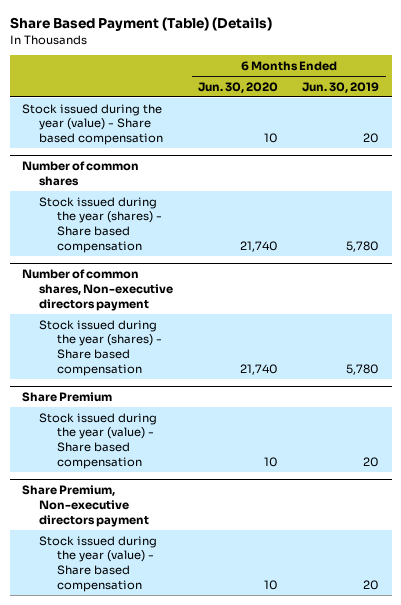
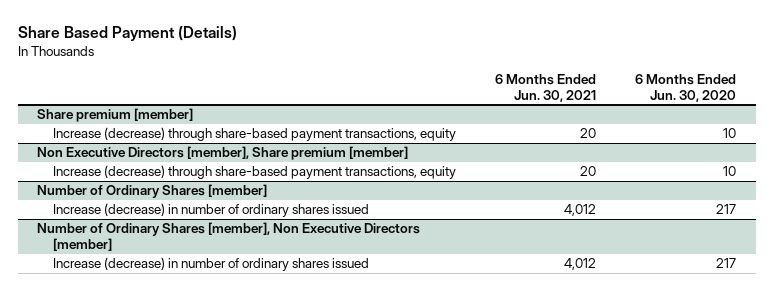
- Share Based Payment (Table) (Details)
+ Share Based Payment (Details)
- | 6 Months Ended Jun. 30, 2020 | 6 Months Ended Jun. 30, 2019
+ | 6 Months Ended Jun. 30, 2021 | 6 Months Ended Jun. 30, 2020
- Stock issued during the year (value) - Share based compensation | 10 | 20
- Number of common shares
- Stock issued during the year (shares) - Share based compensation | 21,740 | 5,780
- Number of common shares, Non-executive directors payment
- Stock issued during the year (shares) - Share based compensation | 21,740 | 5,780
- Share Premium
- Stock issued during the year (value) - Share based compensation | 10 | 20
- Share Premium, Non-executive directors payment
- Stock issued during the year (value) - Share based compensation | 10 | 20
+ Share premium [member]
+ Increase (decrease) through share-based payment transactions, equity | 20 | 10
+ Non Executive Directors [member], Share premium [member]
+ Increase (decrease) through share-based payment transactions, equity | 20 | 10
+ Number of Ordinary Shares [member]
+ Increase (decrease) in number of ordinary shares issued | 4,012 | 217
+ Number of Ordinary Shares [member], Non Executive Directors [member]
+ Increase (decrease) in number of ordinary shares issued | 4,012 | 217

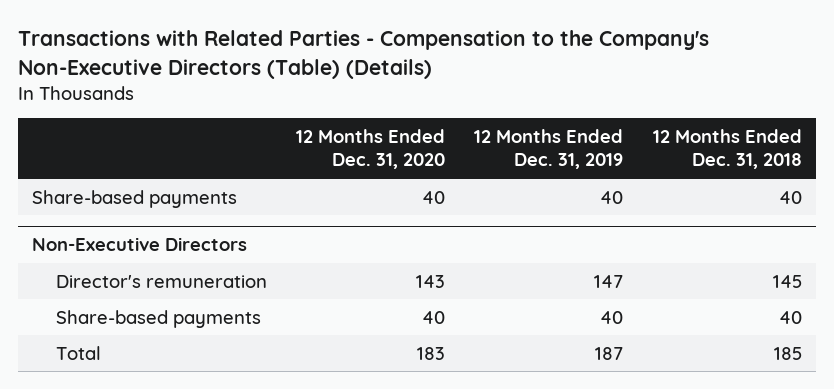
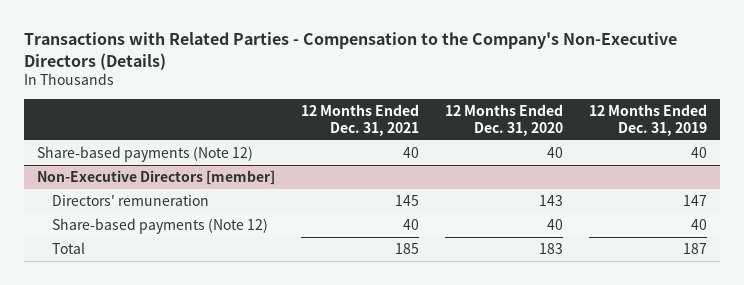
- Transactions with Related Parties - Compensation to the Company's Non-Executive Directors (Table) (Details)
+ Transactions with Related Parties - Compensation to the Company's Non-Executive Directors (Details)
- | 12 Months Ended Dec. 31, 2020 | 12 Months Ended Dec. 31, 2019 | 12 Months Ended Dec. 31, 2018
+ | 12 Months Ended Dec. 31, 2021 | 12 Months Ended Dec. 31, 2020 | 12 Months Ended Dec. 31, 2019
- Share-based payments | 40 | 40 | 40
- Non-Executive Directors
- Director's remuneration | 143 | 147 | 145
- Share-based payments | 40 | 40 | 40
+ Share-based payments (Note 12) | 40 | 40 | 40
+ Non-Executive Directors [member]
+ Directors' remuneration | 145 | 143 | 147
+ Share-based payments (Note 12) | 40 | 40 | 40

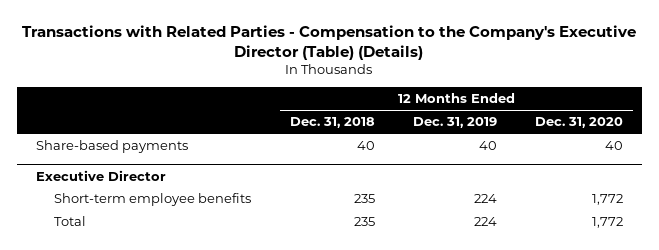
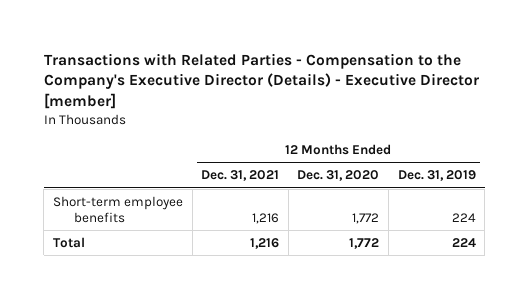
- Transactions with Related Parties - Compensation to the Company's Executive Director (Table) (Details)
+ Transactions with Related Parties - Compensation to the Company's Executive Director (Details) - Executive Director [member]
- | 12 Months Ended Dec. 31, 2018 | 12 Months Ended Dec. 31, 2019 | 12 Months Ended Dec. 31, 2020
+ | 12 Months Ended Dec. 31, 2021 | 12 Months Ended Dec. 31, 2020 | 12 Months Ended Dec. 31, 2019
- Share-based payments | 40 | 40 | 40
- Executive Director

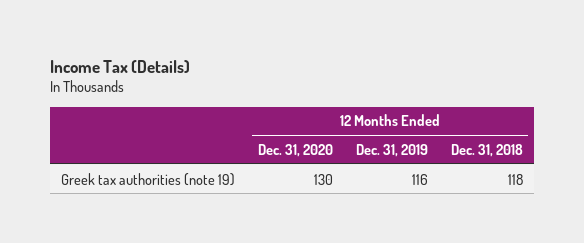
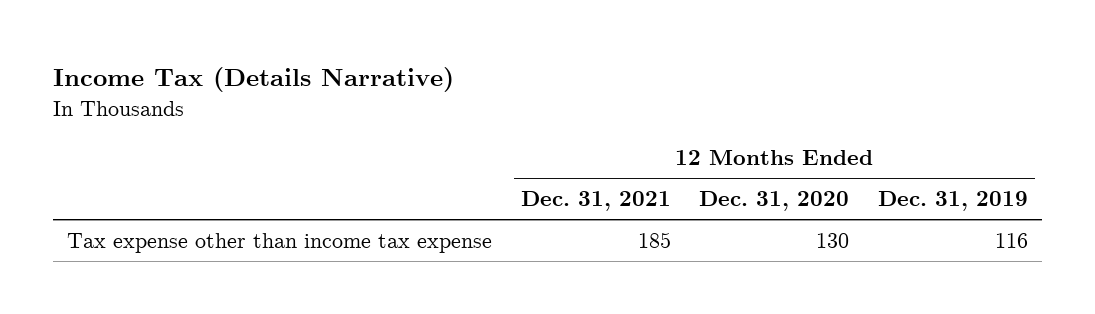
- Income Tax (Details)
+ Income Tax (Details Narrative)
- | 12 Months Ended Dec. 31, 2020 | 12 Months Ended Dec. 31, 2019 | 12 Months Ended Dec. 31, 2018
+ | 12 Months Ended Dec. 31, 2021 | 12 Months Ended Dec. 31, 2020 | 12 Months Ended Dec. 31, 2019
- Greek tax authorities (note 19) | 130 | 116 | 118
+ Tax expense other than income tax expense | 185 | 130 | 116

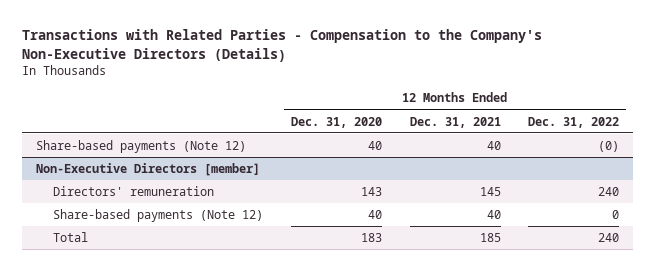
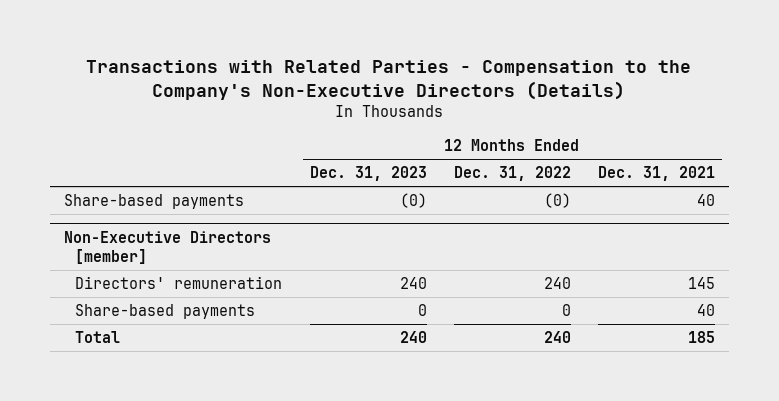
- | 12 Months Ended Dec. 31, 2020 | 12 Months Ended Dec. 31, 2021 | 12 Months Ended Dec. 31, 2022
+ | 12 Months Ended Dec. 31, 2023 | 12 Months Ended Dec. 31, 2022 | 12 Months Ended Dec. 31, 2021
- Share-based payments (Note 12) | 40 | 40 | (0)
+ Share-based payments | (0) | (0) | 40
@ Non-Executive Directors [member]
- Share-based payments (Note 12) | 40 | 40 | 0
+ Share-based payments | 0 | 0 | 40

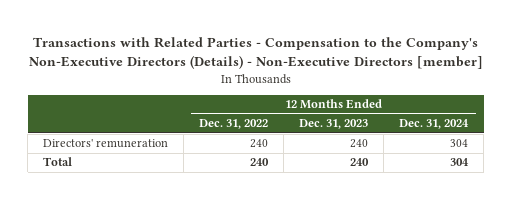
- Transactions with Related Parties - Compensation to the Company's Non-Executive Directors (Details)
+ Transactions with Related Parties - Compensation to the Company's Non-Executive Directors (Details) - Non-Executive Directors [member]
- | 12 Months Ended Dec. 31, 2023 | 12 Months Ended Dec. 31, 2022 | 12 Months Ended Dec. 31, 2021
+ | 12 Months Ended Dec. 31, 2022 | 12 Months Ended Dec. 31, 2023 | 12 Months Ended Dec. 31, 2024
- Share-based payments | (0) | (0) | 40
- Non-Executive Directors [member]
- Share-based payments | 0 | 0 | 40

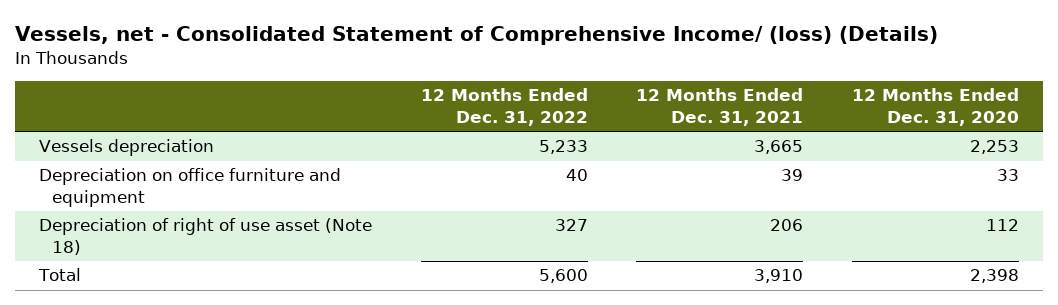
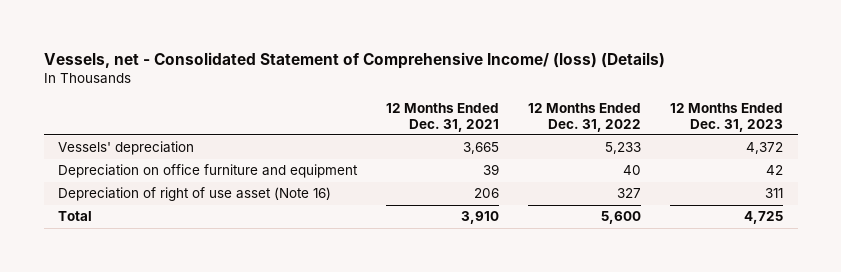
- | 12 Months Ended Dec. 31, 2022 | 12 Months Ended Dec. 31, 2021 | 12 Months Ended Dec. 31, 2020
+ | 12 Months Ended Dec. 31, 2021 | 12 Months Ended Dec. 31, 2022 | 12 Months Ended Dec. 31, 2023
- Vessels depreciation | 5,233 | 3,665 | 2,253
+ Vessels' depreciation | 3,665 | 5,233 | 4,372
- Depreciation of right of use asset (Note 18) | 327 | 206 | 112
+ Depreciation of right of use asset (Note 16) | 206 | 327 | 311

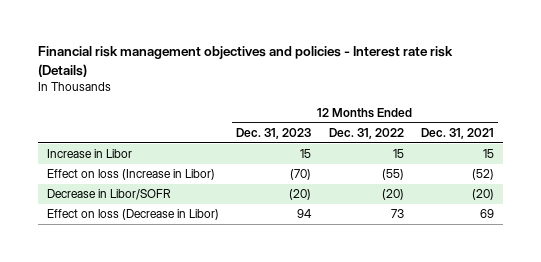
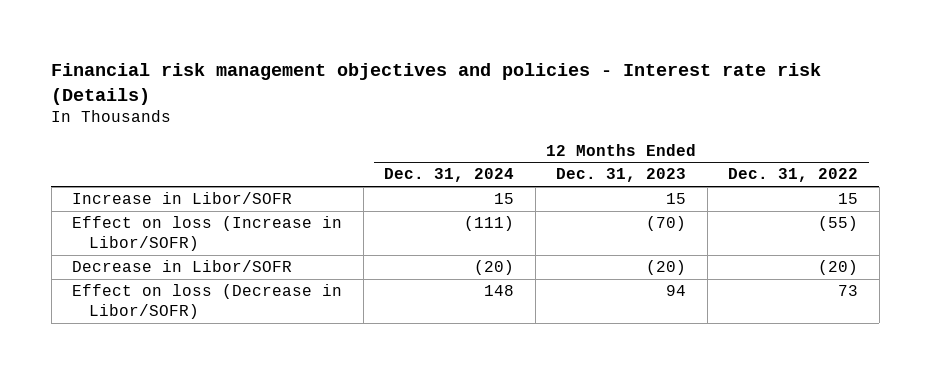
- | 12 Months Ended Dec. 31, 2023 | 12 Months Ended Dec. 31, 2022 | 12 Months Ended Dec. 31, 2021
+ | 12 Months Ended Dec. 31, 2024 | 12 Months Ended Dec. 31, 2023 | 12 Months Ended Dec. 31, 2022
- Increase in Libor | 15 | 15 | 15
- Effect on loss (Increase in Libor) | (70) | (55) | (52)
+ Increase in Libor/SOFR | 15 | 15 | 15
+ Effect on loss (Increase in Libor/SOFR) | (111) | (70) | (55)
- Effect on loss (Decrease in Libor) | 94 | 73 | 69
+ Effect on loss (Decrease in Libor/SOFR) | 148 | 94 | 73

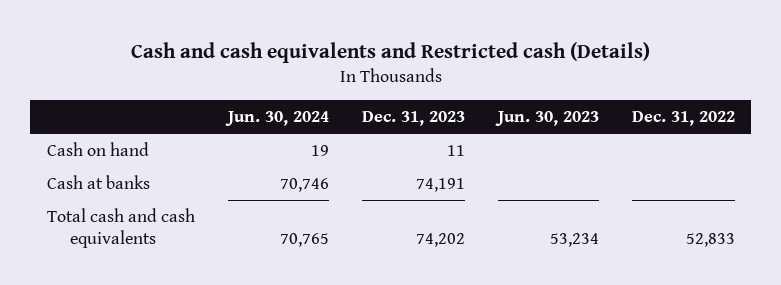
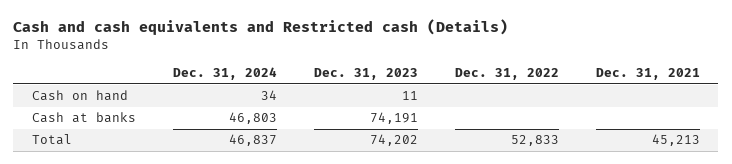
- | Jun. 30, 2024 | Dec. 31, 2023 | Jun. 30, 2023 | Dec. 31, 2022
+ | Dec. 31, 2024 | Dec. 31, 2023 | Dec. 31, 2022 | Dec. 31, 2021
- Total cash and cash equivalents | 70,765 | 74,202 | 53,234 | 52,833
+ Total | 46,837 | 74,202 | 52,833 | 45,213

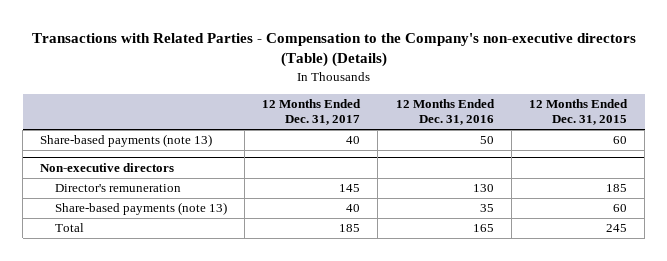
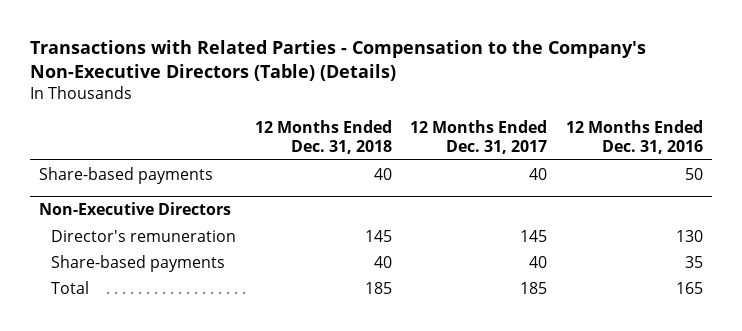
- Transactions with Related Parties - Compensation to the Company's non-executive directors (Table) (Details)
+ Transactions with Related Parties - Compensation to the Company's Non-Executive Directors (Table) (Details)
- | 12 Months Ended Dec. 31, 2017 | 12 Months Ended Dec. 31, 2016 | 12 Months Ended Dec. 31, 2015
+ | 12 Months Ended Dec. 31, 2018 | 12 Months Ended Dec. 31, 2017 | 12 Months Ended Dec. 31, 2016
- Share-based payments (note 13) | 40 | 50 | 60
- Non-executive directors
+ Share-based payments | 40 | 40 | 50
+ Non-Executive Directors
- Share-based payments (note 13) | 40 | 35 | 60
+ Share-based payments | 40 | 40 | 35

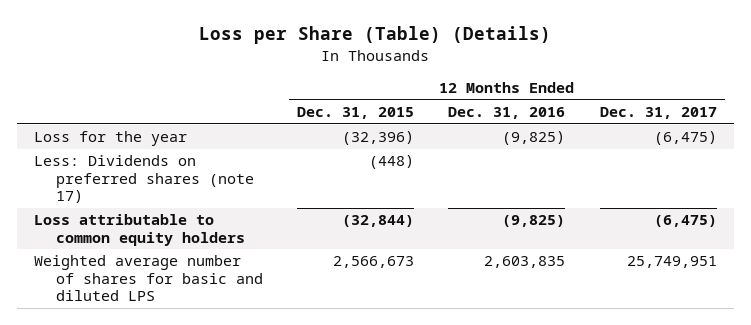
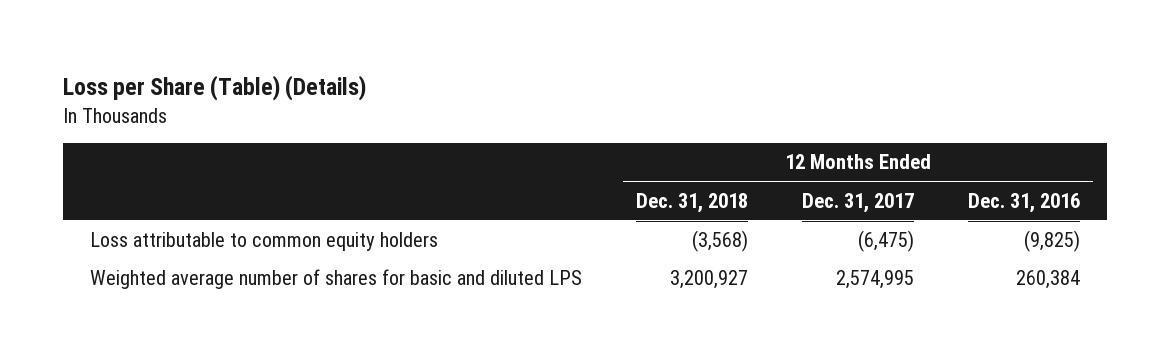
- | 12 Months Ended Dec. 31, 2015 | 12 Months Ended Dec. 31, 2016 | 12 Months Ended Dec. 31, 2017
+ | 12 Months Ended Dec. 31, 2018 | 12 Months Ended Dec. 31, 2017 | 12 Months Ended Dec. 31, 2016
- Loss for the year | (32,396) | (9,825) | (6,475)
- Less: Dividends on preferred shares (note 17) | (448) | |
- Weighted average number of shares for basic and diluted LPS | 2,566,673 | 2,603,835 | 25,749,951
+ Weighted average number of shares for basic and diluted LPS | 3,200,927 | 2,574,995 | 260,384

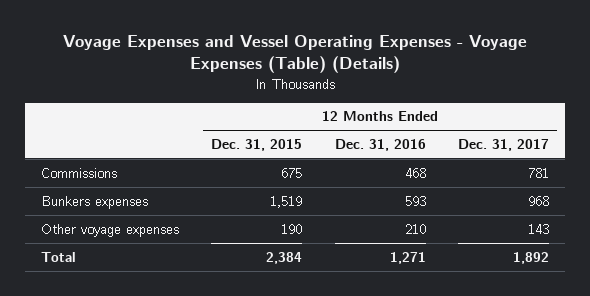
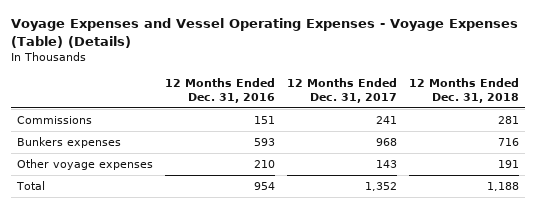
- | 12 Months Ended Dec. 31, 2015 | 12 Months Ended Dec. 31, 2016 | 12 Months Ended Dec. 31, 2017
+ | 12 Months Ended Dec. 31, 2016 | 12 Months Ended Dec. 31, 2017 | 12 Months Ended Dec. 31, 2018
- Commissions | 675 | 468 | 781
+ Commissions | 151 | 241 | 281
- Total | 2,384 | 1,271 | 1,892
+ Total | 954 | 1,352 | 1,188

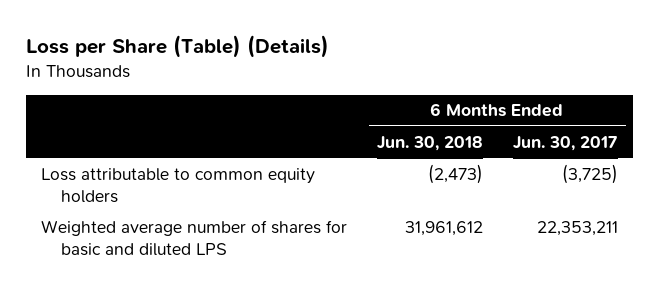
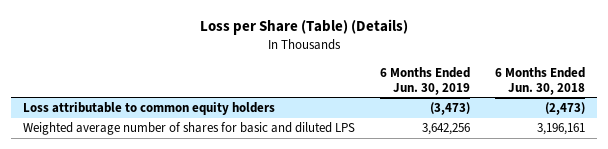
- | 6 Months Ended Jun. 30, 2018 | 6 Months Ended Jun. 30, 2017
+ | 6 Months Ended Jun. 30, 2019 | 6 Months Ended Jun. 30, 2018
- Weighted average number of shares for basic and diluted LPS | 31,961,612 | 22,353,211
+ Weighted average number of shares for basic and diluted LPS | 3,642,256 | 3,196,161

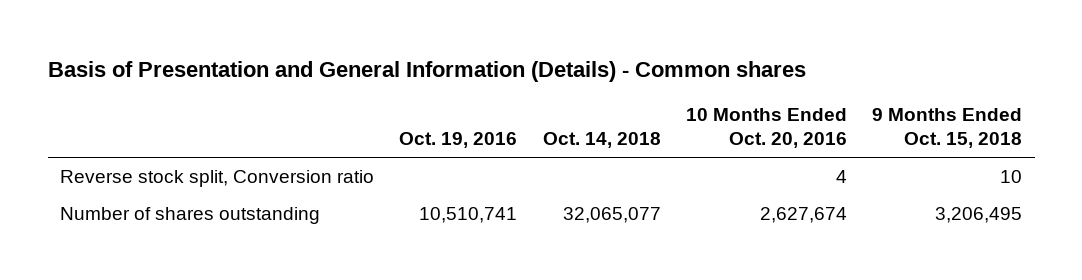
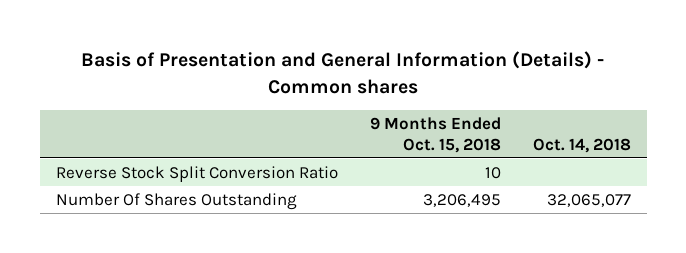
- | Oct. 19, 2016 | Oct. 14, 2018 | 10 Months Ended Oct. 20, 2016 | 9 Months Ended Oct. 15, 2018
+ | 9 Months Ended Oct. 15, 2018 | Oct. 14, 2018
- Reverse stock split, Conversion ratio | | | 4 | 10
- Number of shares outstanding | 10,510,741 | 32,065,077 | 2,627,674 | 3,206,495
+ Reverse Stock Split Conversion Ratio | 10 |
+ Number Of Shares Outstanding | 3,206,495 | 32,065,077

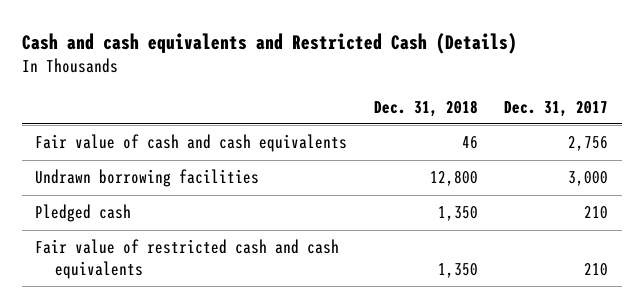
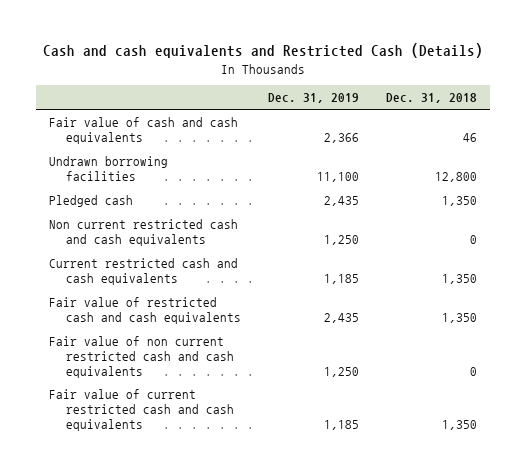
- | Dec. 31, 2018 | Dec. 31, 2017
+ | Dec. 31, 2019 | Dec. 31, 2018
+ Non current restricted cash and cash equivalents | 1,250 | 0
+ Current restricted cash and cash equivalents | 1,185 | 1,350
+ Fair value of non current restricted cash and cash equivalents | 1,250 | 0
+ Fair value of current restricted cash and cash equivalents | 1,185 | 1,350

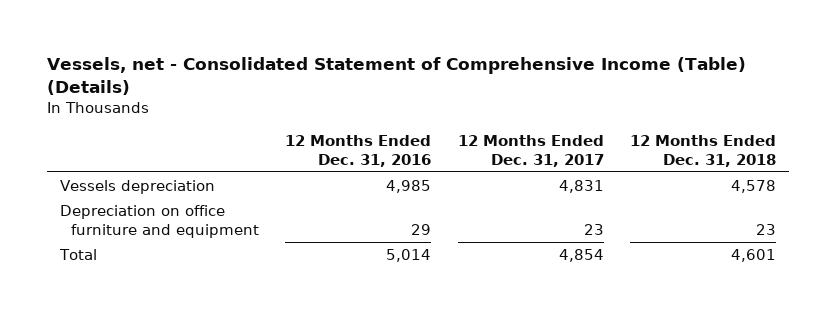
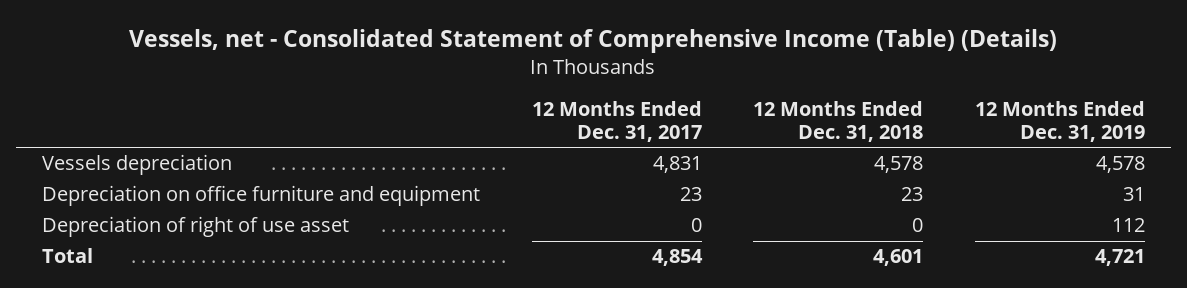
- | 12 Months Ended Dec. 31, 2016 | 12 Months Ended Dec. 31, 2017 | 12 Months Ended Dec. 31, 2018
+ | 12 Months Ended Dec. 31, 2017 | 12 Months Ended Dec. 31, 2018 | 12 Months Ended Dec. 31, 2019
+ Depreciation of right of use asset | 0 | 0 | 112

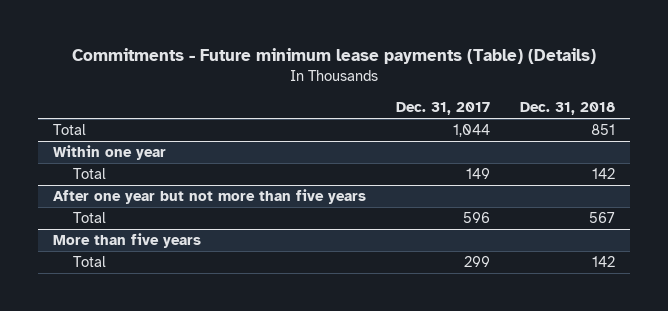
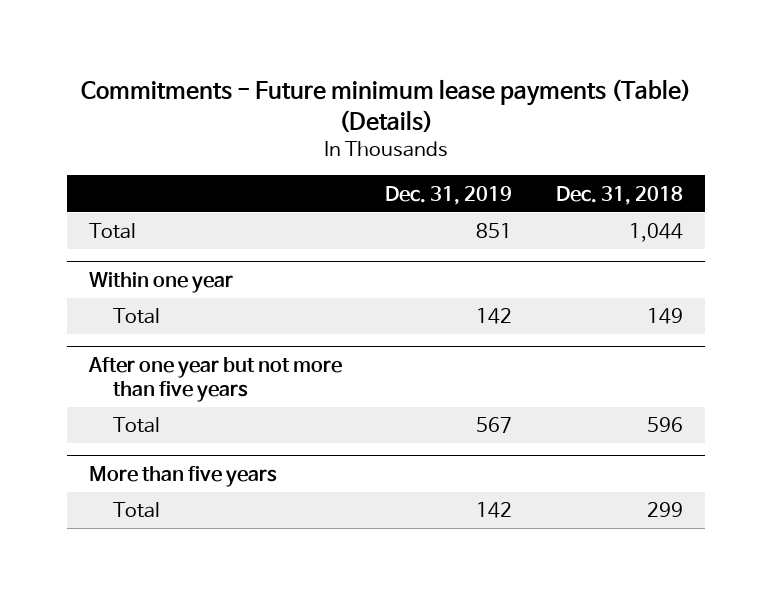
- | Dec. 31, 2017 | Dec. 31, 2018
+ | Dec. 31, 2019 | Dec. 31, 2018
- Total | 1,044 | 851
+ Total | 851 | 1,044
@ Within one year
- Total | 149 | 142
+ Total | 142 | 149
@ After one year but not more than five years
- Total | 596 | 567
+ Total | 567 | 596
@ More than five years
- Total | 299 | 142
+ Total | 142 | 299

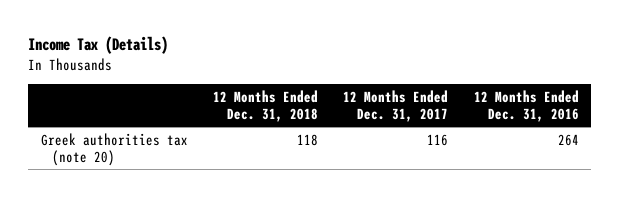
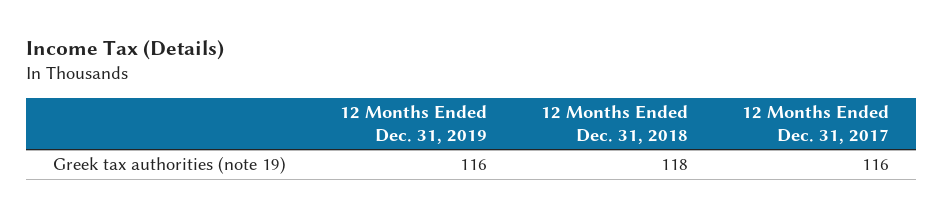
- | 12 Months Ended Dec. 31, 2018 | 12 Months Ended Dec. 31, 2017 | 12 Months Ended Dec. 31, 2016
+ | 12 Months Ended Dec. 31, 2019 | 12 Months Ended Dec. 31, 2018 | 12 Months Ended Dec. 31, 2017
- Greek authorities tax (note 20) | 118 | 116 | 264
+ Greek tax authorities (note 19) | 116 | 118 | 116

